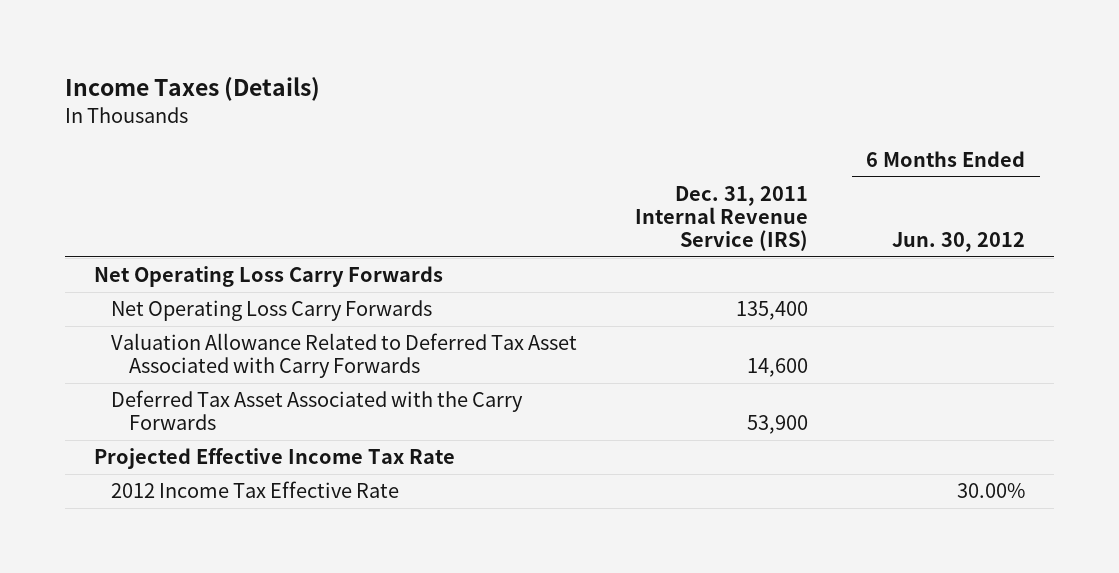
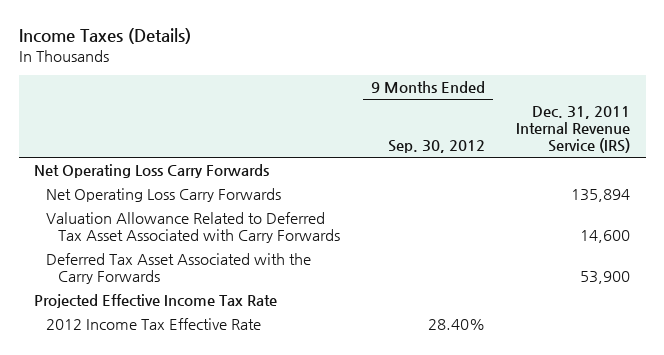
- | Dec. 31, 2011 Internal Revenue Service (IRS) | 6 Months Ended Jun. 30, 2012
+ | 9 Months Ended Sep. 30, 2012 | Dec. 31, 2011 Internal Revenue Service (IRS)
- Net Operating Loss Carry Forwards | 135,400 |
+ Net Operating Loss Carry Forwards | | 135,894

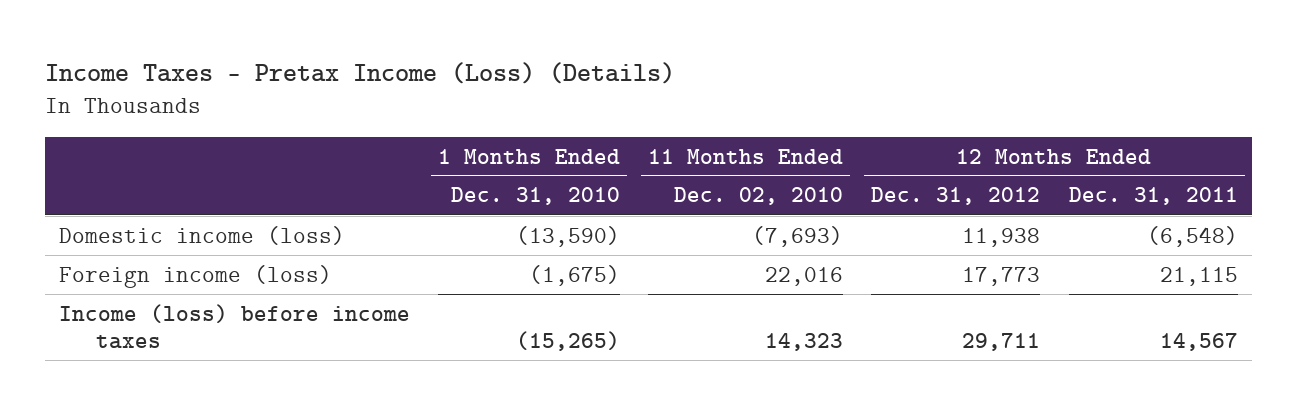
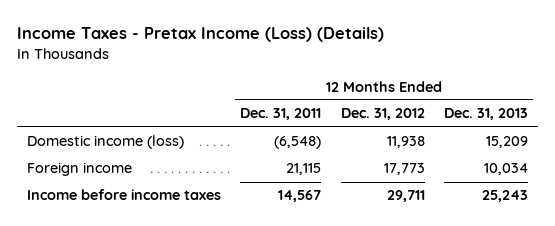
- | 1 Months Ended Dec. 31, 2010 | 11 Months Ended Dec. 02, 2010 | 12 Months Ended Dec. 31, 2012 | 12 Months Ended Dec. 31, 2011
+ | 12 Months Ended Dec. 31, 2011 | 12 Months Ended Dec. 31, 2012 | 12 Months Ended Dec. 31, 2013
- Foreign income (loss) | (1,675) | 22,016 | 17,773 | 21,115
- Income (loss) before income taxes | (15,265) | 14,323 | 29,711 | 14,567
+ Foreign income | 21,115 | 17,773 | 10,034
+ Income before income taxes | 14,567 | 29,711 | 25,243

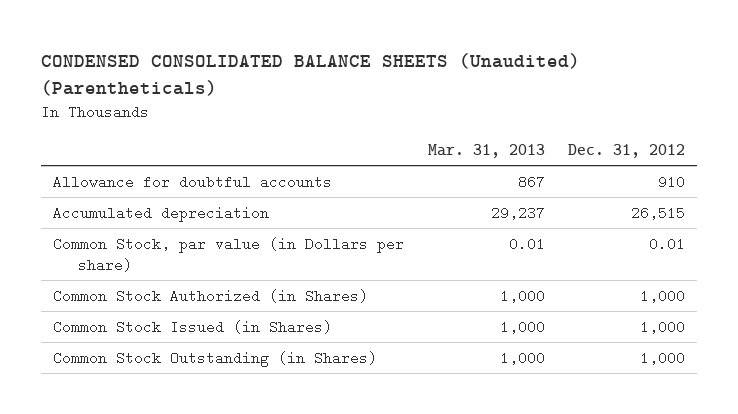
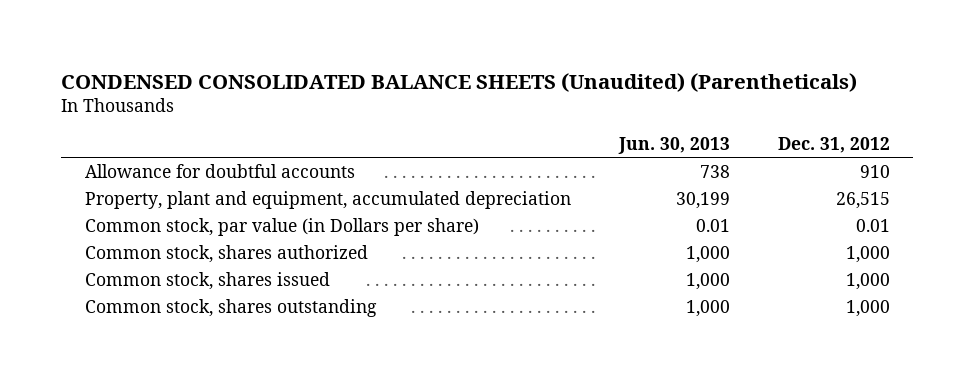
- | Mar. 31, 2013 | Dec. 31, 2012
+ | Jun. 30, 2013 | Dec. 31, 2012
- Accumulated depreciation | 29,237 | 26,515
- Common Stock, par value (in Dollars per share) | 0.01 | 0.01
- Common Stock Authorized (in Shares) | 1,000 | 1,000
- Common Stock Issued (in Shares) | 1,000 | 1,000
- Common Stock Outstanding (in Shares) | 1,000 | 1,000
+ Property, plant and equipment, accumulated depreciation | 30,199 | 26,515
+ Common stock, par value (in Dollars per share) | 0.01 | 0.01
+ Common stock, shares authorized | 1,000 | 1,000
+ Common stock, shares issued | 1,000 | 1,000
+ Common stock, shares outstanding | 1,000 | 1,000

